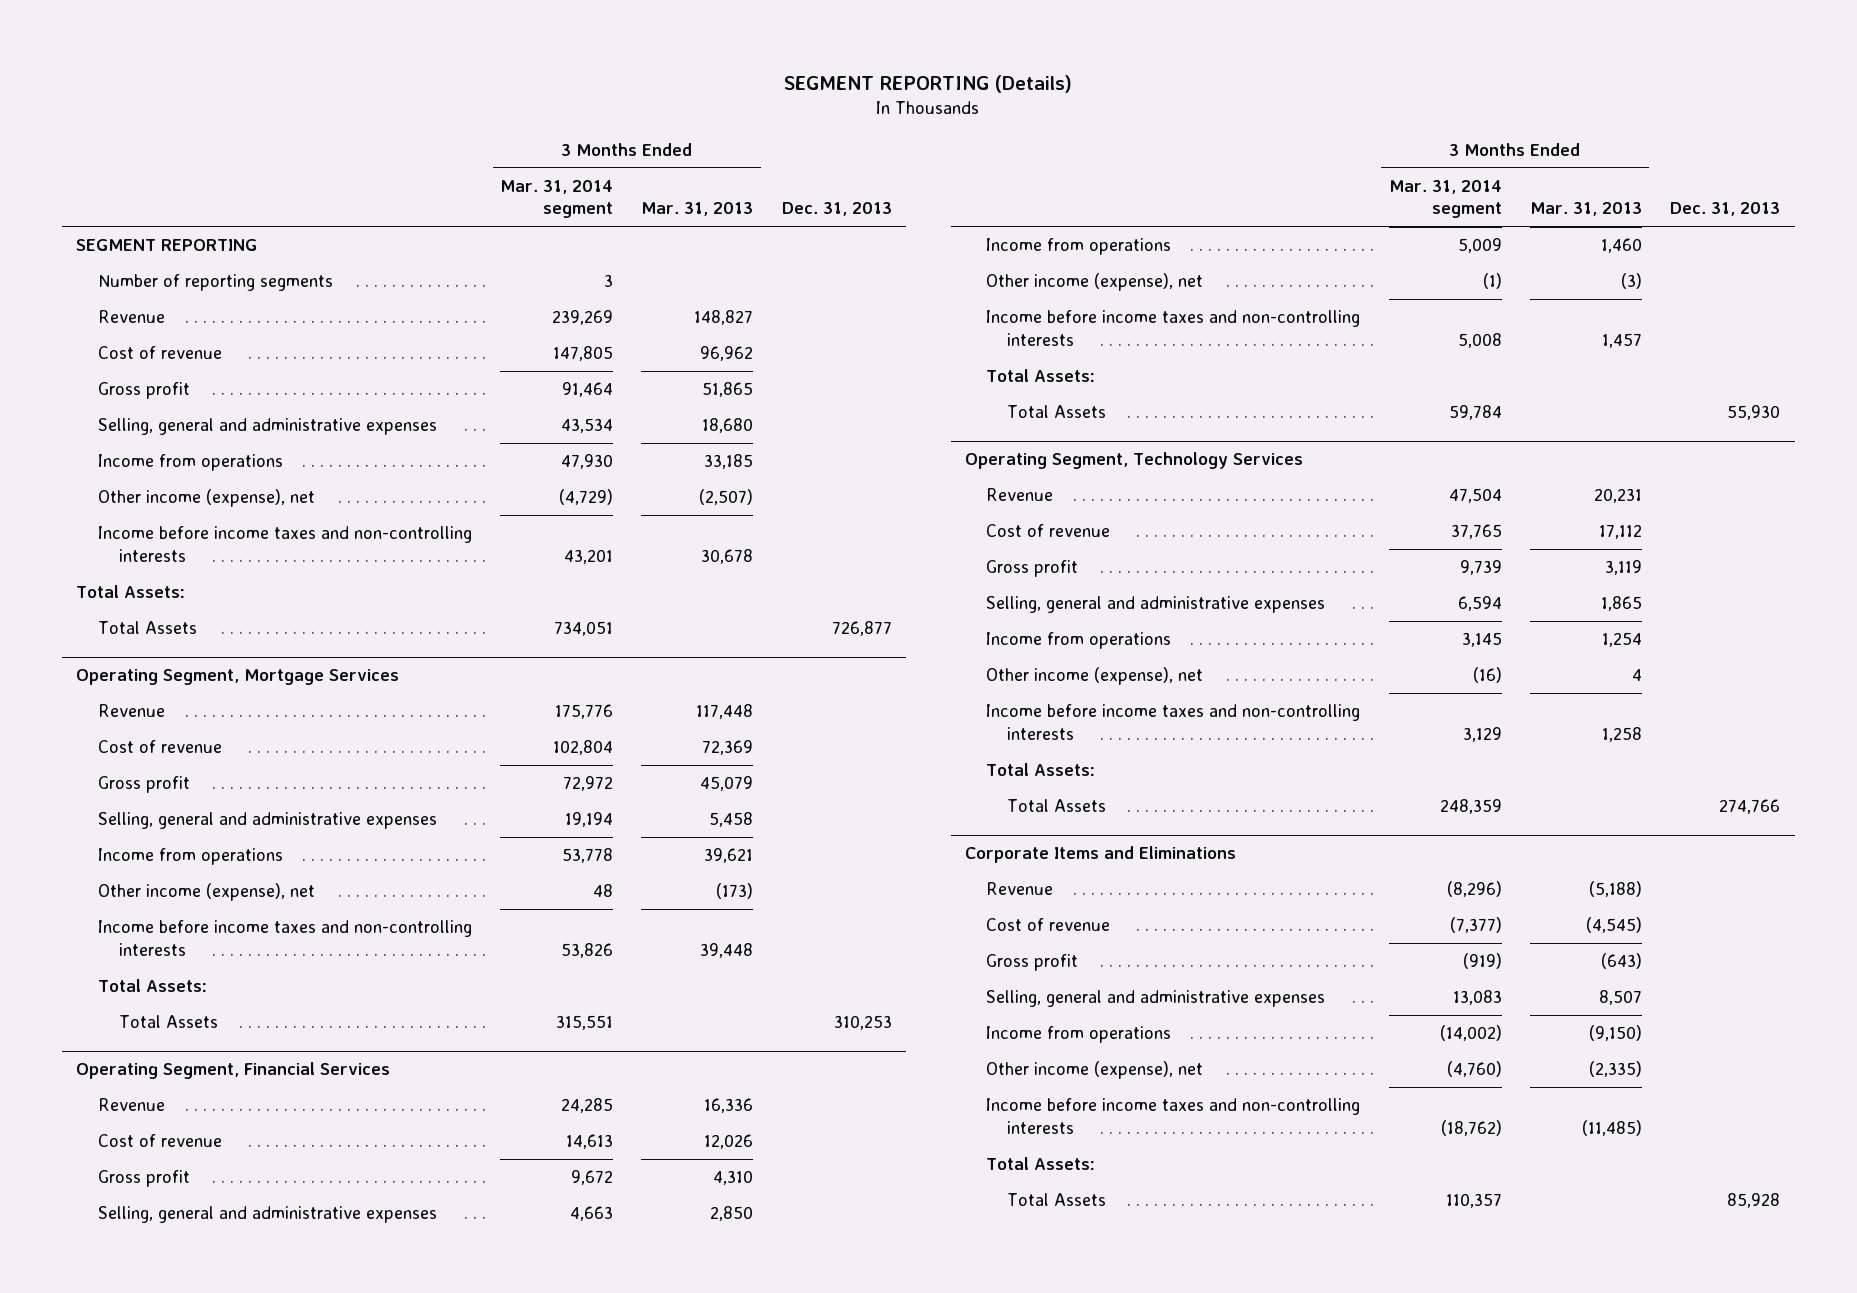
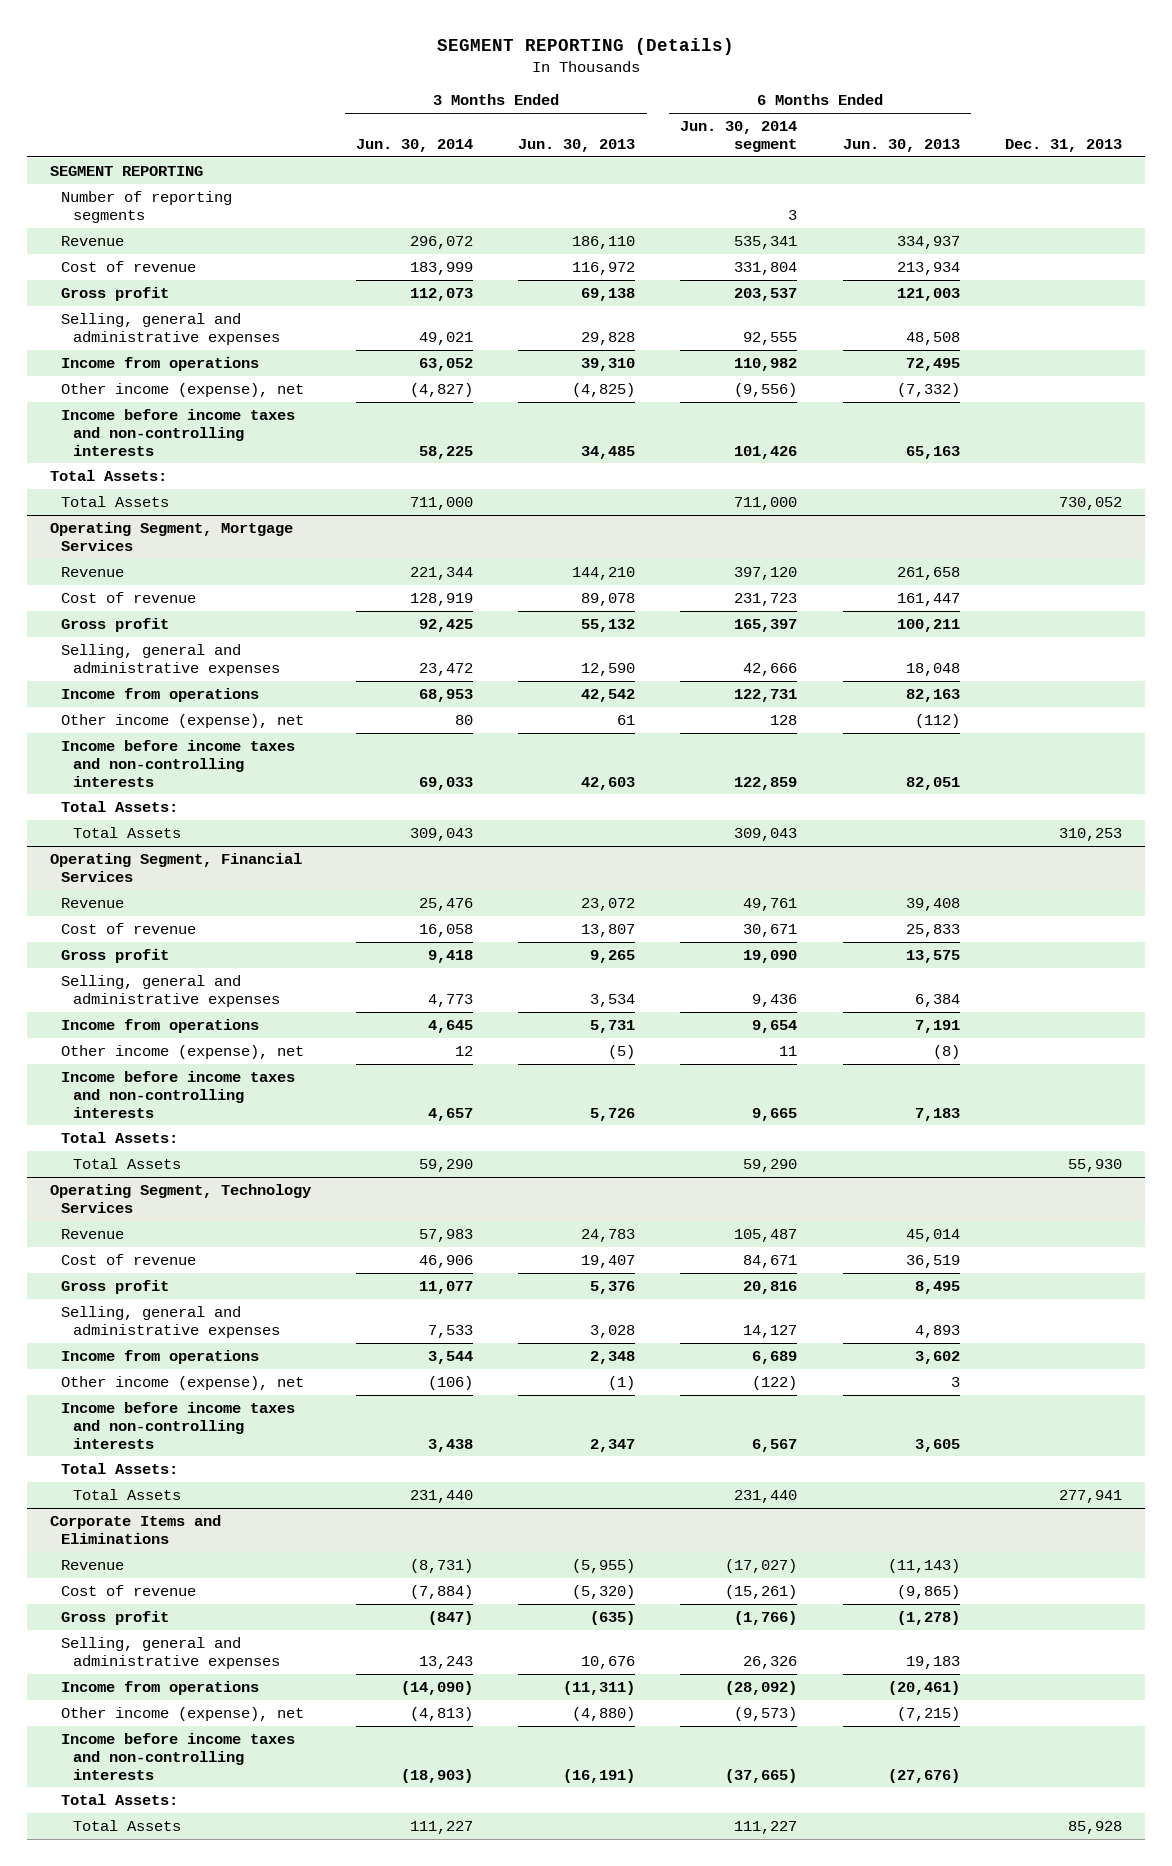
- | 3 Months Ended Mar. 31, 2014 segment | 3 Months Ended Mar. 31, 2013 | Dec. 31, 2013
+ | 3 Months Ended Jun. 30, 2014 | 3 Months Ended Jun. 30, 2013 | 6 Months Ended Jun. 30, 2014 segment | 6 Months Ended Jun. 30, 2013 | Dec. 31, 2013
- Total Assets | 734,051 | | 726,877
+ Total Assets | 711,000 | | 711,000 | | 730,052
@ Operating Segment, Technology Services
- Total Assets | 248,359 | | 274,766
+ Total Assets | 231,440 | | 231,440 | | 277,941

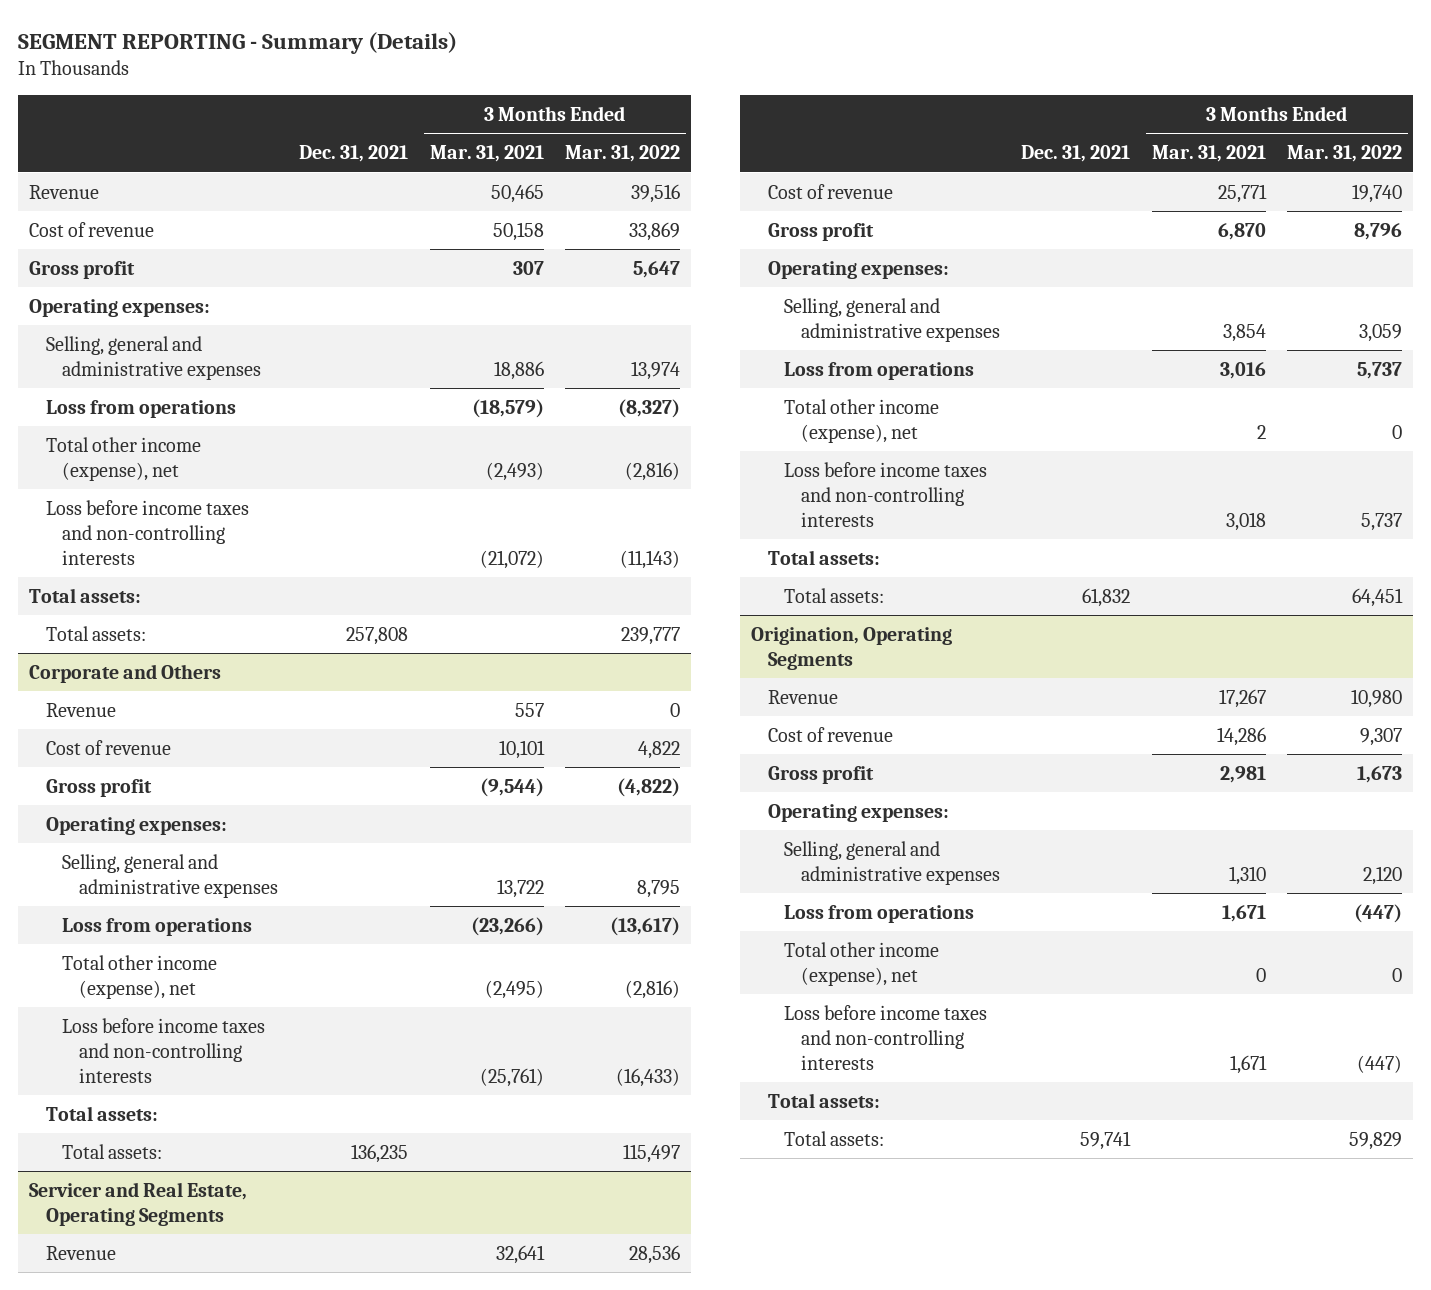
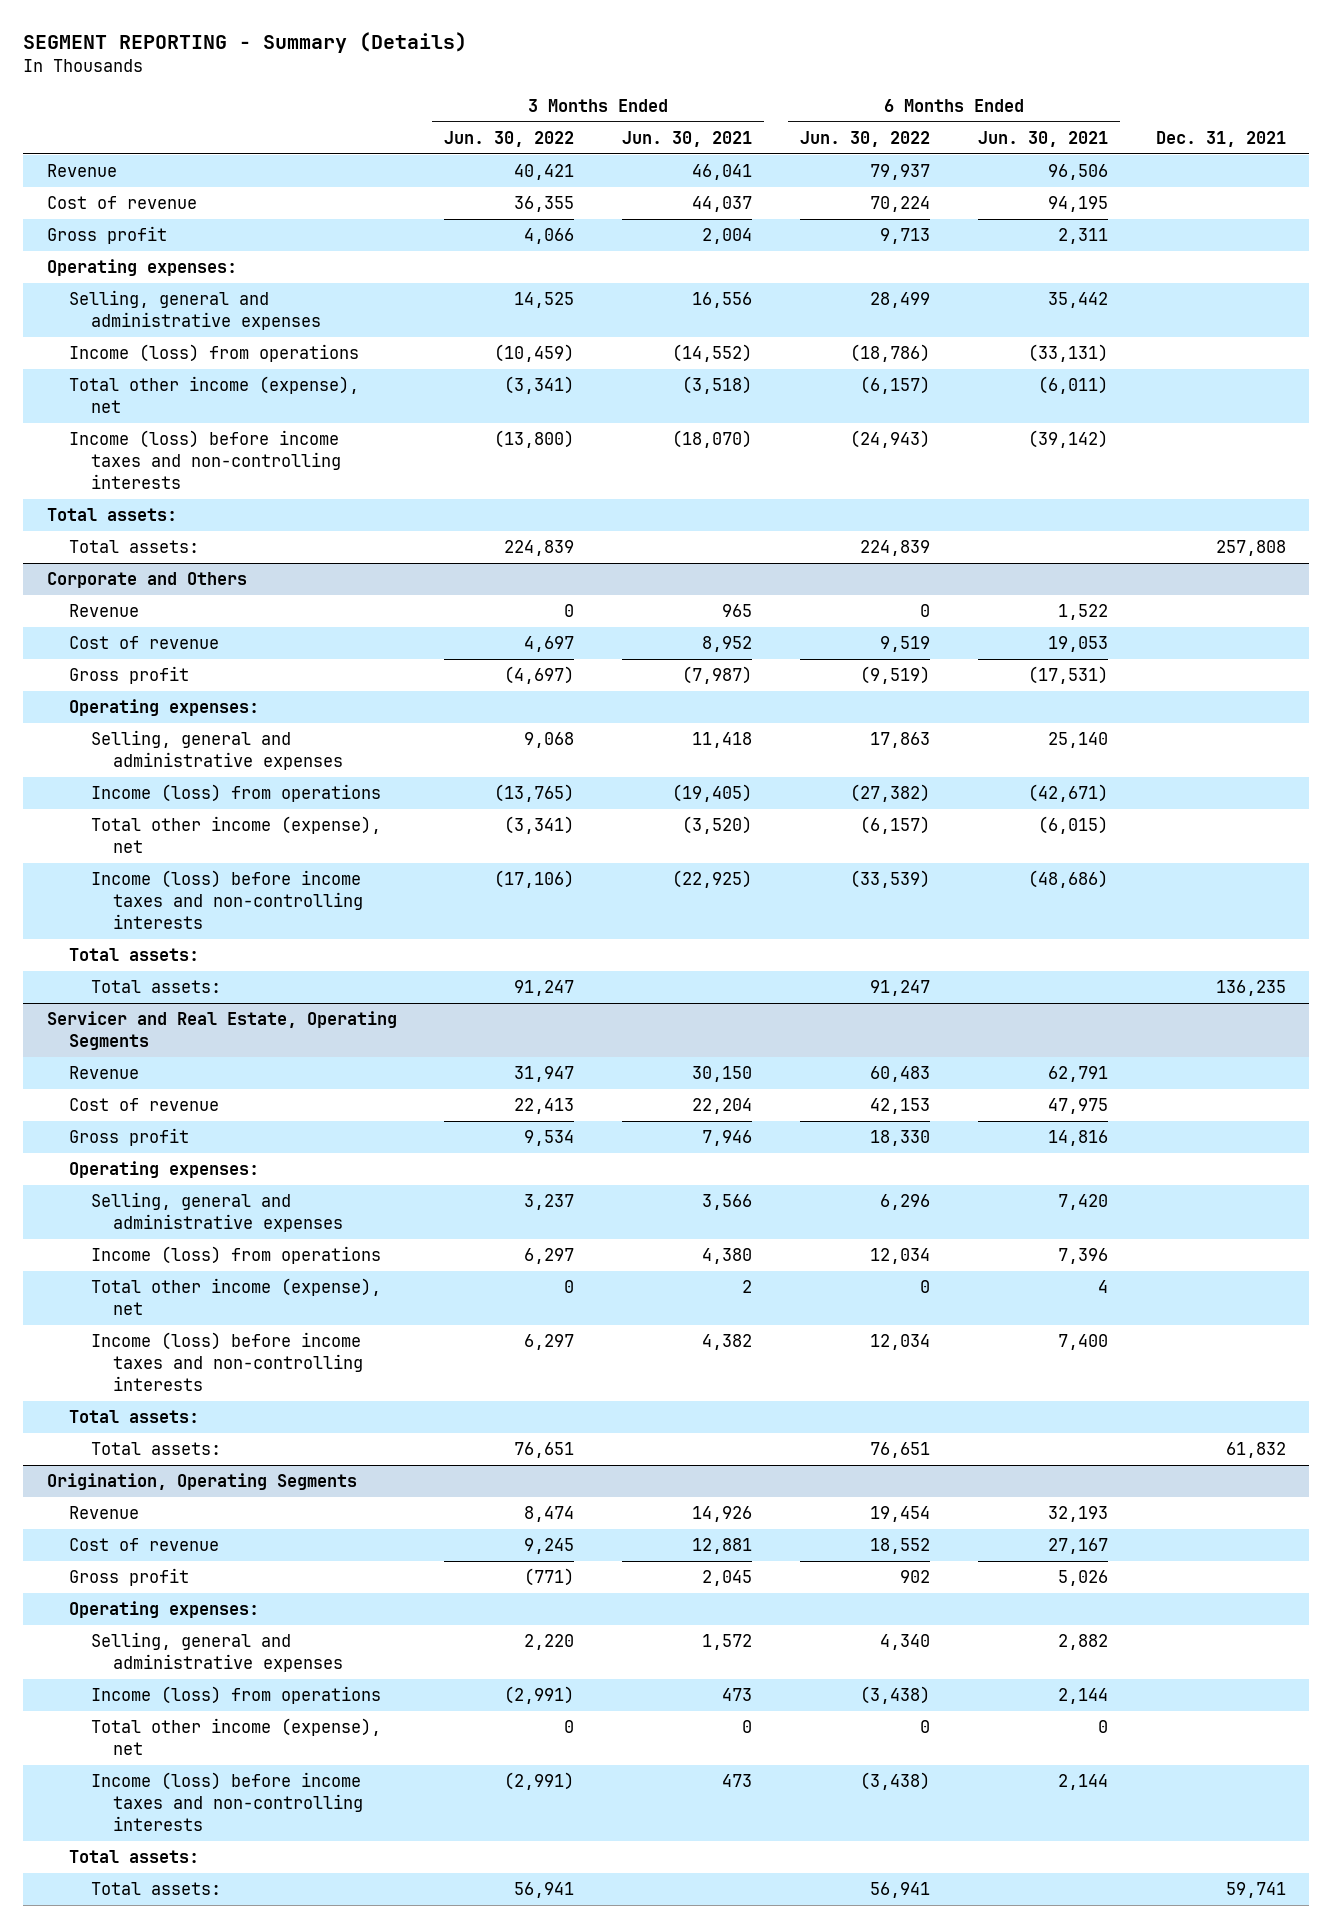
- | Dec. 31, 2021 | 3 Months Ended Mar. 31, 2021 | 3 Months Ended Mar. 31, 2022
+ | 3 Months Ended Jun. 30, 2022 | 3 Months Ended Jun. 30, 2021 | 6 Months Ended Jun. 30, 2022 | 6 Months Ended Jun. 30, 2021 | Dec. 31, 2021
- Loss from operations | | (18,579) | (8,327)
+ Income (loss) from operations | (10,459) | (14,552) | (18,786) | (33,131) |
- Loss before income taxes and non-controlling interests | | (21,072) | (11,143)
+ Income (loss) before income taxes and non-controlling interests | (13,800) | (18,070) | (24,943) | (39,142) |
@ Corporate and Others
- Loss from operations | | (23,266) | (13,617)
+ Income (loss) from operations | (13,765) | (19,405) | (27,382) | (42,671) |
- Loss before income taxes and non-controlling interests | | (25,761) | (16,433)
+ Income (loss) before income taxes and non-controlling interests | (17,106) | (22,925) | (33,539) | (48,686) |
@ Servicer and Real Estate, Operating Segments
- Loss from operations | | 3,016 | 5,737
+ Income (loss) from operations | 6,297 | 4,380 | 12,034 | 7,396 |
- Loss before income taxes and non-controlling interests | | 3,018 | 5,737
+ Income (loss) before income taxes and non-controlling interests | 6,297 | 4,382 | 12,034 | 7,400 |
@ Origination, Operating Segments
- Loss from operations | | 1,671 | (447)
+ Income (loss) from operations | (2,991) | 473 | (3,438) | 2,144 |
- Loss before income taxes and non-controlling interests | | 1,671 | (447)
+ Income (loss) before income taxes and non-controlling interests | (2,991) | 473 | (3,438) | 2,144 |

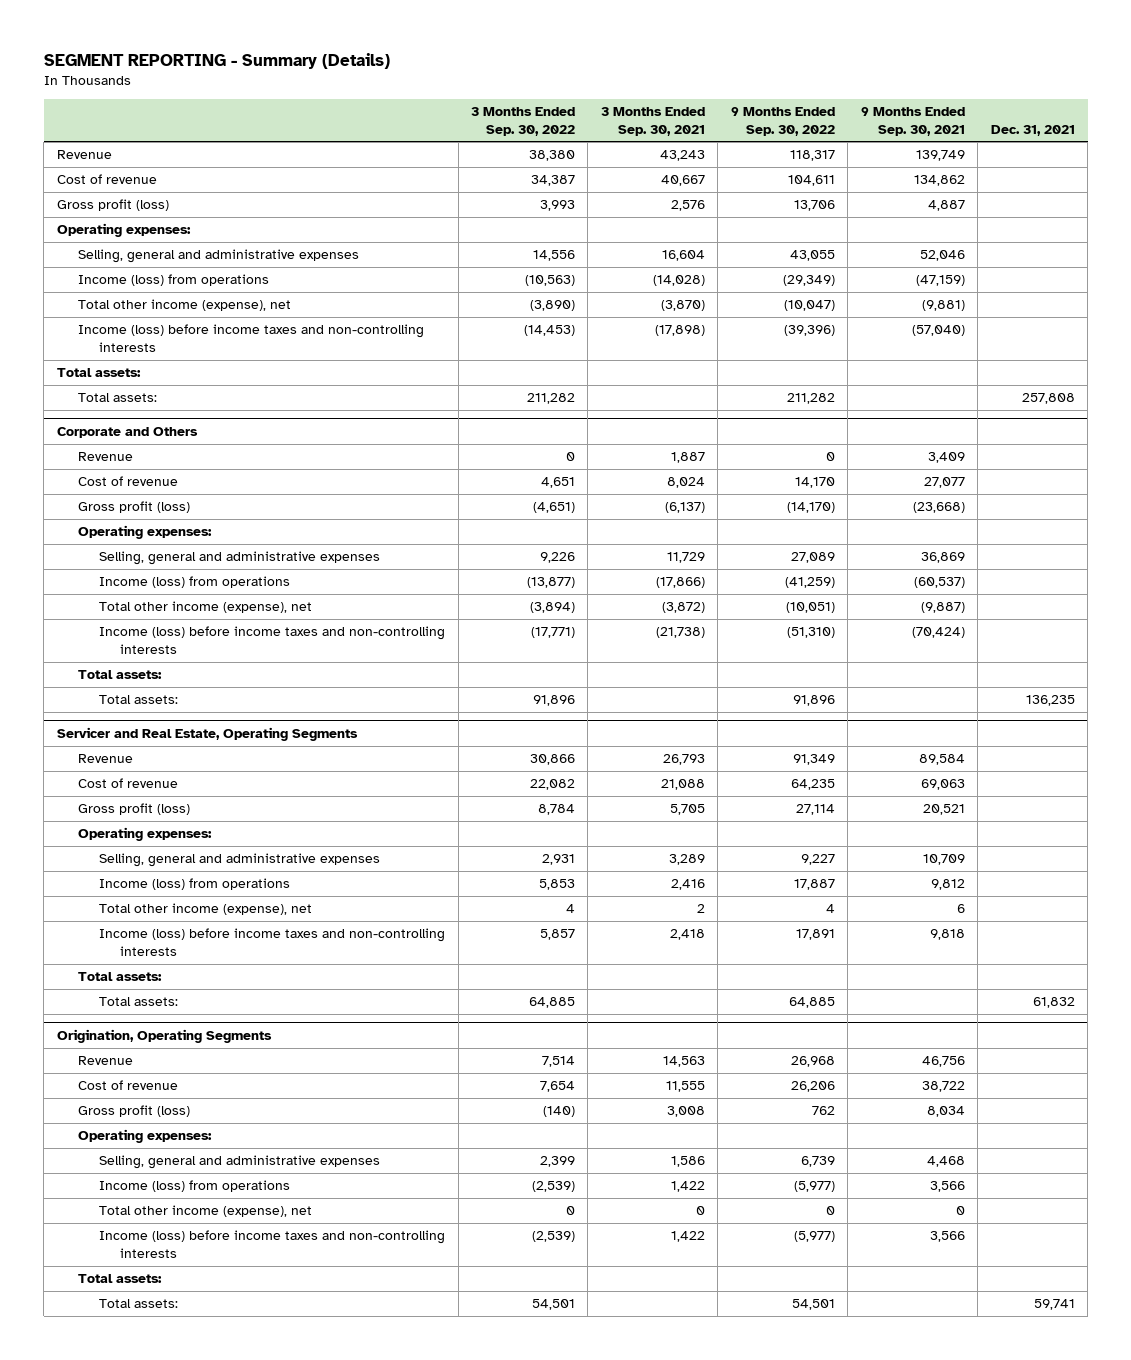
- | 3 Months Ended Jun. 30, 2022 | 3 Months Ended Jun. 30, 2021 | 6 Months Ended Jun. 30, 2022 | 6 Months Ended Jun. 30, 2021 | Dec. 31, 2021
+ | 3 Months Ended Sep. 30, 2022 | 3 Months Ended Sep. 30, 2021 | 9 Months Ended Sep. 30, 2022 | 9 Months Ended Sep. 30, 2021 | Dec. 31, 2021
- Gross profit | 4,066 | 2,004 | 9,713 | 2,311 |
+ Gross profit (loss) | 3,993 | 2,576 | 13,706 | 4,887 |
@ Corporate and Others
- Gross profit | (4,697) | (7,987) | (9,519) | (17,531) |
+ Gross profit (loss) | (4,651) | (6,137) | (14,170) | (23,668) |
@ Servicer and Real Estate, Operating Segments
- Gross profit | 9,534 | 7,946 | 18,330 | 14,816 |
+ Gross profit (loss) | 8,784 | 5,705 | 27,114 | 20,521 |
@ Origination, Operating Segments
- Gross profit | (771) | 2,045 | 902 | 5,026 |
+ Gross profit (loss) | (140) | 3,008 | 762 | 8,034 |

